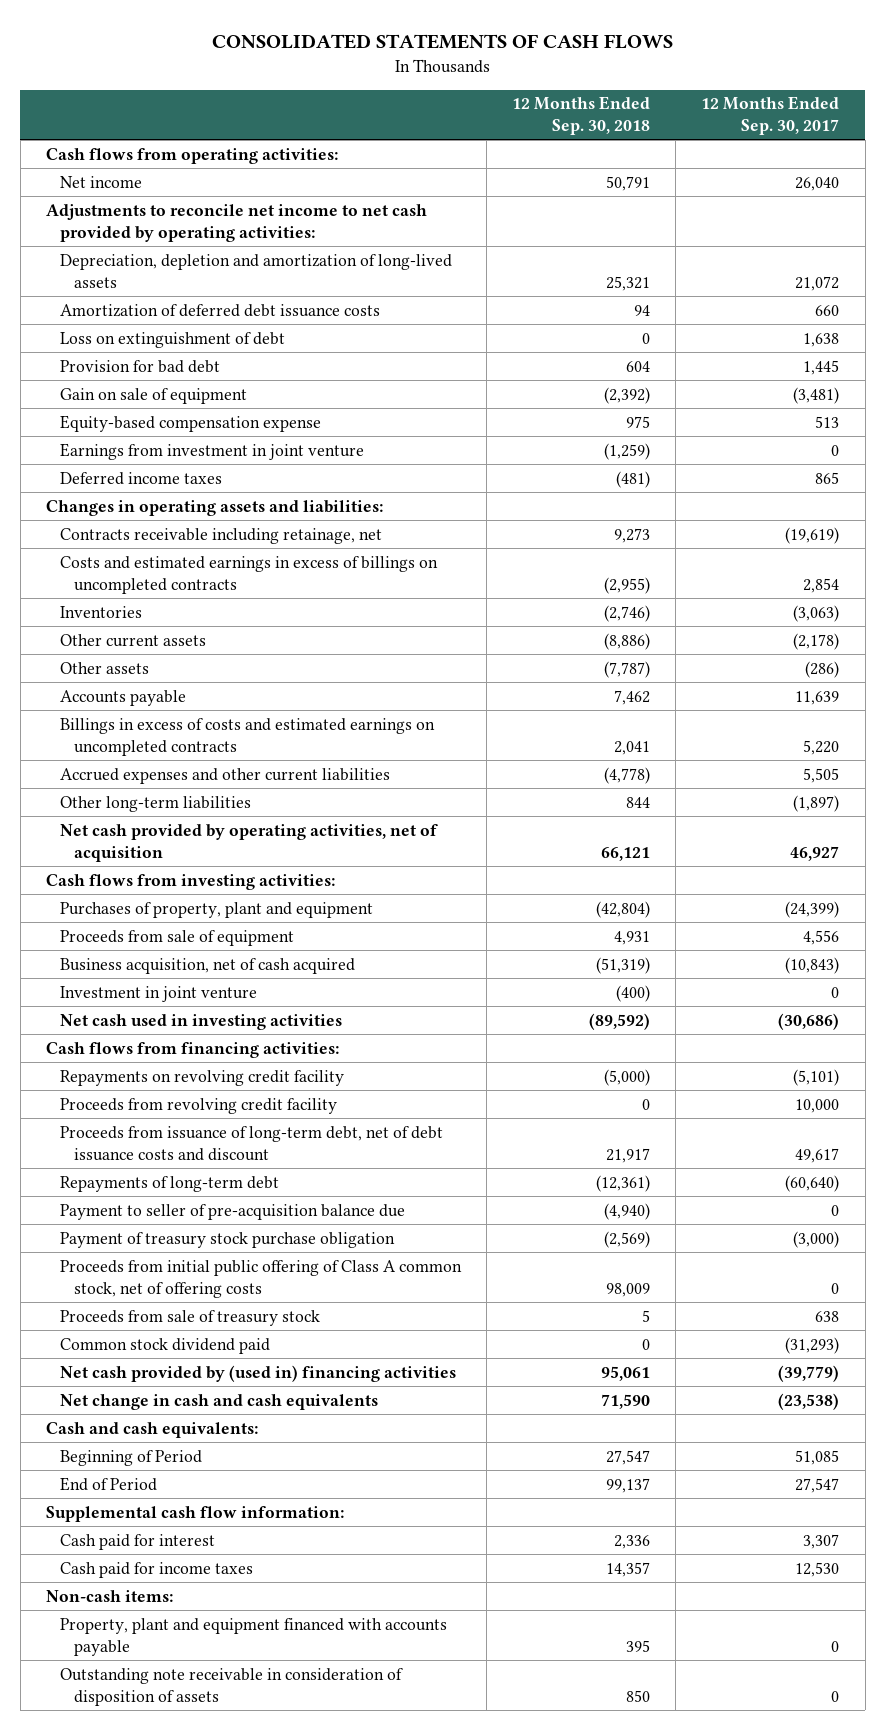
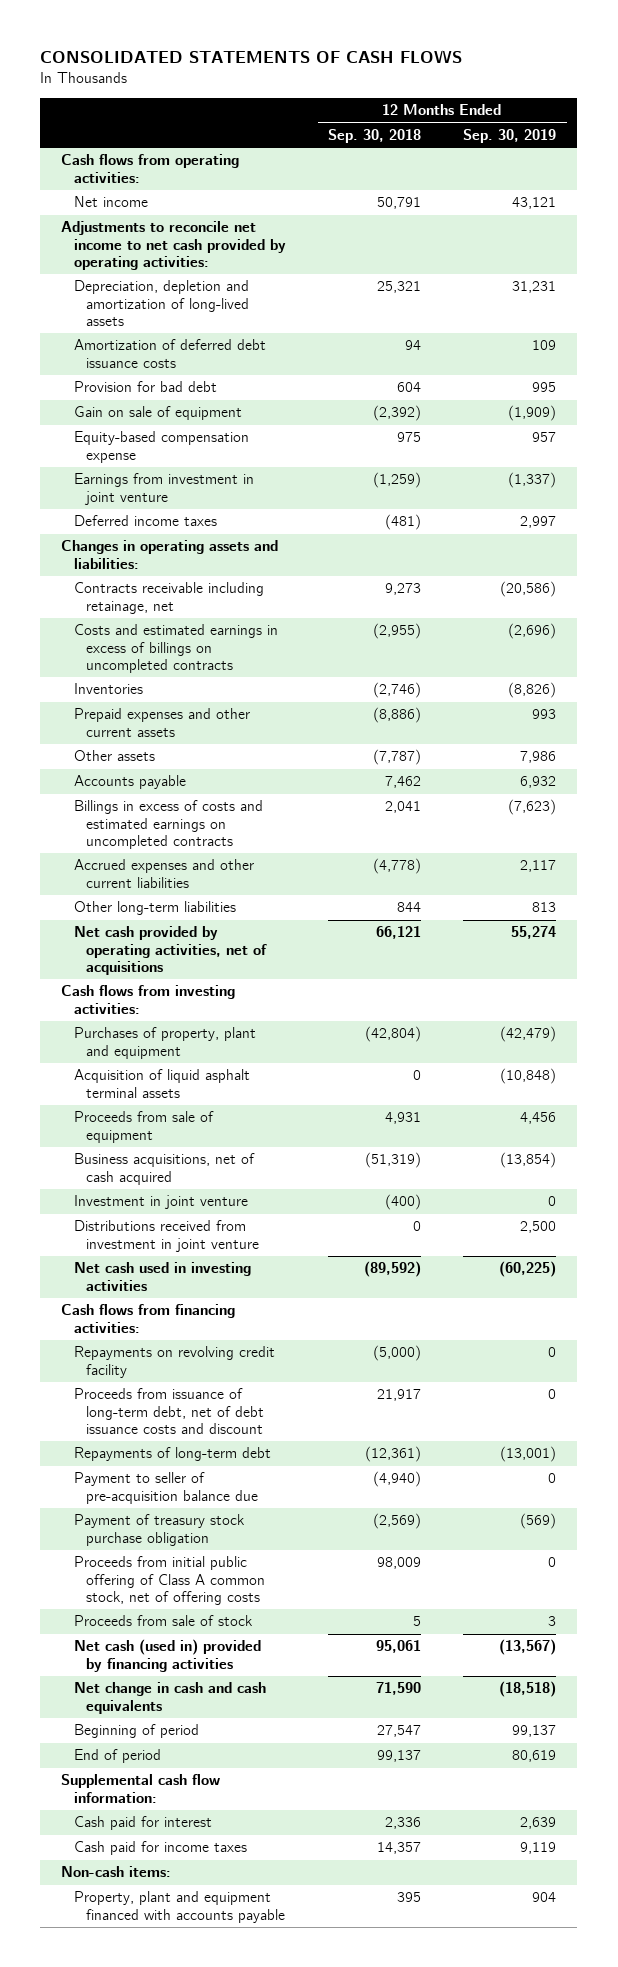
- | 12 Months Ended Sep. 30, 2018 | 12 Months Ended Sep. 30, 2017
+ | 12 Months Ended Sep. 30, 2018 | 12 Months Ended Sep. 30, 2019
- Loss on extinguishment of debt | 0 | 1,638
- Other current assets | (8,886) | (2,178)
+ Prepaid expenses and other current assets | (8,886) | 993
- Net cash provided by operating activities, net of acquisition | 66,121 | 46,927
+ Net cash provided by operating activities, net of acquisitions | 66,121 | 55,274
+ Acquisition of liquid asphalt terminal assets | 0 | (10,848)
- Business acquisition, net of cash acquired | (51,319) | (10,843)
+ Business acquisitions, net of cash acquired | (51,319) | (13,854)
+ Distributions received from investment in joint venture | 0 | 2,500
- Proceeds from revolving credit facility | 0 | 10,000
- Proceeds from sale of treasury stock | 5 | 638
- Common stock dividend paid | 0 | (31,293)
- Net cash provided by (used in) financing activities | 95,061 | (39,779)
+ Proceeds from sale of stock | 5 | 3
+ Net cash (used in) provided by financing activities | 95,061 | (13,567)
- Cash and cash equivalents:
- Beginning of Period | 27,547 | 51,085
- End of Period | 99,137 | 27,547
+ Beginning of period | 27,547 | 99,137
+ End of period | 99,137 | 80,619
- Outstanding note receivable in consideration of disposition of assets | 850 | 0

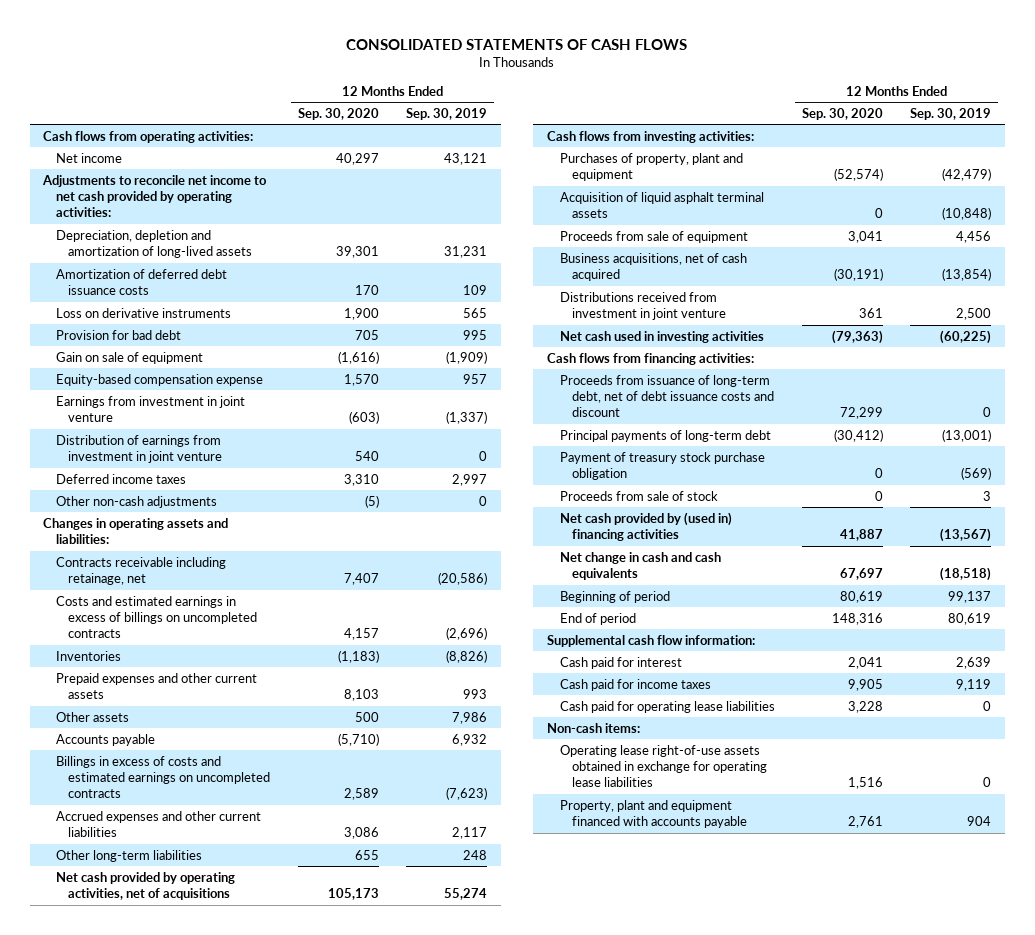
- | 12 Months Ended Sep. 30, 2018 | 12 Months Ended Sep. 30, 2019
+ | 12 Months Ended Sep. 30, 2020 | 12 Months Ended Sep. 30, 2019
+ Loss on derivative instruments | 1,900 | 565
+ Distribution of earnings from investment in joint venture | 540 | 0
+ Other non-cash adjustments | (5) | 0
- Other long-term liabilities | 844 | 813
+ Other long-term liabilities | 655 | 248
- Investment in joint venture | (400) | 0
- Repayments on revolving credit facility | (5,000) | 0
- Repayments of long-term debt | (12,361) | (13,001)
- Payment to seller of pre-acquisition balance due | (4,940) | 0
+ Principal payments of long-term debt | (30,412) | (13,001)
- Proceeds from initial public offering of Class A common stock, net of offering costs | 98,009 | 0
- Net cash (used in) provided by financing activities | 95,061 | (13,567)
+ Net cash provided by (used in) financing activities | 41,887 | (13,567)
+ Cash paid for operating lease liabilities | 3,228 | 0
+ Operating lease right-of-use assets obtained in exchange for operating lease liabilities | 1,516 | 0

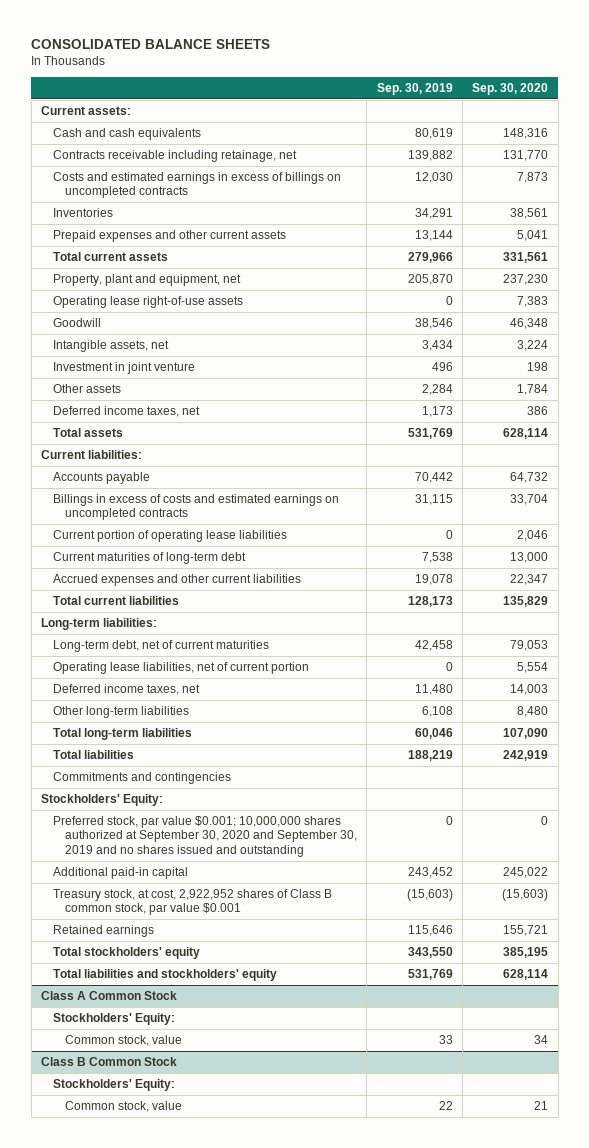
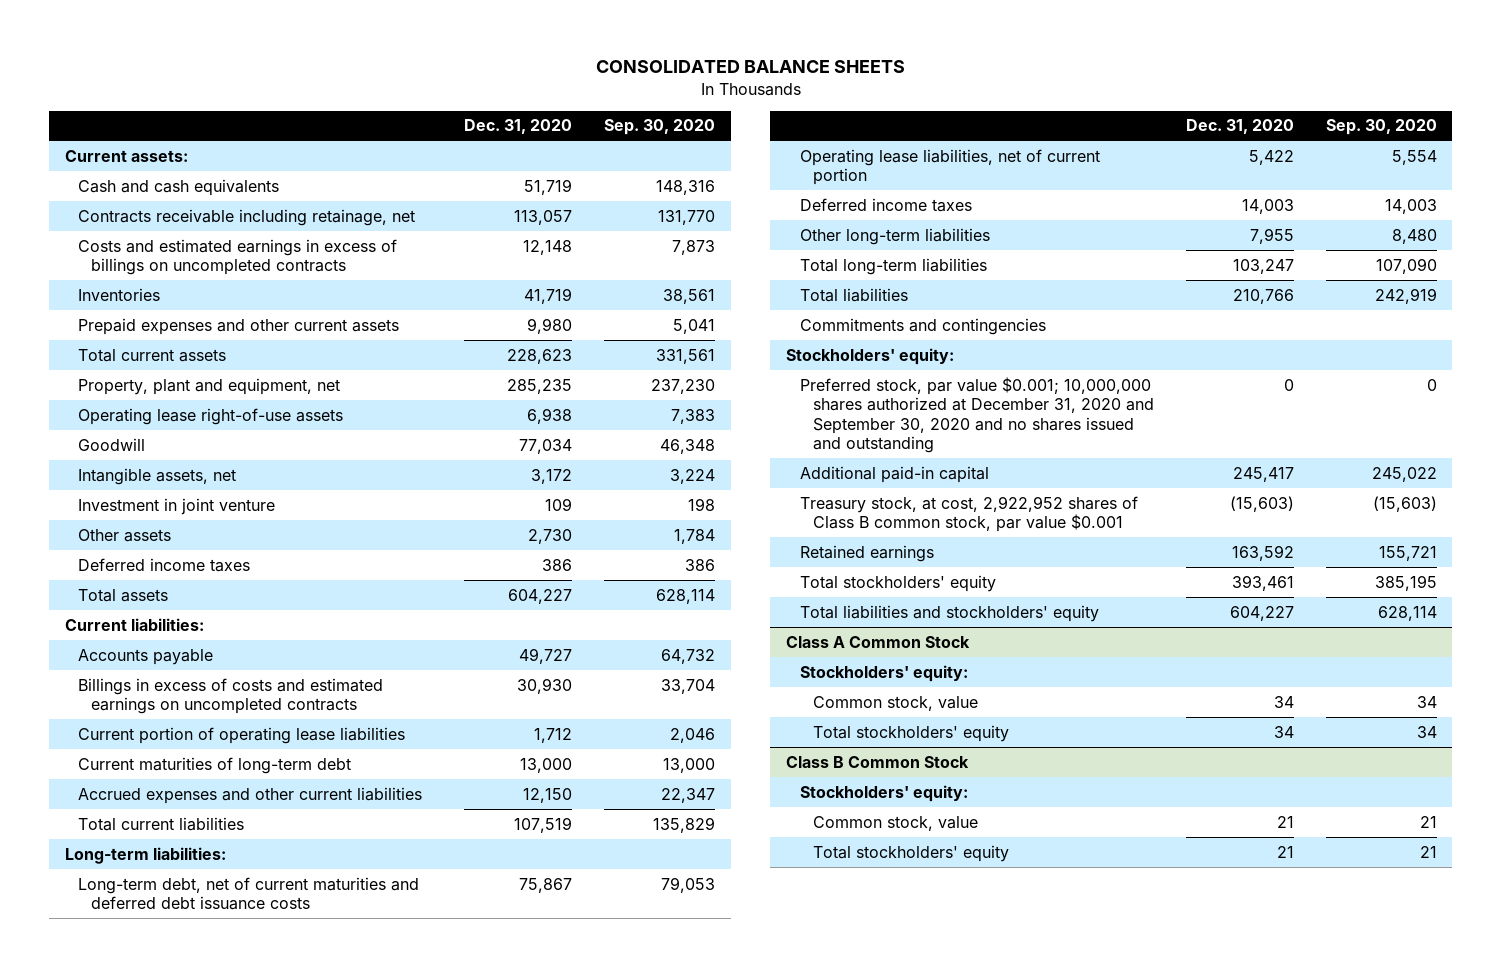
- | Sep. 30, 2019 | Sep. 30, 2020
+ | Dec. 31, 2020 | Sep. 30, 2020
- Deferred income taxes, net | 1,173 | 386
+ Deferred income taxes | 386 | 386
- Long-term debt, net of current maturities | 42,458 | 79,053
+ Long-term debt, net of current maturities and deferred debt issuance costs | 75,867 | 79,053
- Deferred income taxes, net | 11,480 | 14,003
+ Deferred income taxes | 14,003 | 14,003
- Stockholders' Equity:
- Preferred stock, par value $0.001; 10,000,000 shares authorized at September 30, 2020 and September 30, 2019 and no shares issued and outstanding | 0 | 0
+ Stockholders' equity:
+ Preferred stock, par value $0.001; 10,000,000 shares authorized at December 31, 2020 and September 30, 2020 and no shares issued and outstanding | 0 | 0
@ Class A Common Stock
- Stockholders' Equity:
+ Stockholders' equity:
+ Total stockholders' equity | 34 | 34
@ Class B Common Stock
- Stockholders' Equity:
+ Stockholders' equity:
+ Total stockholders' equity | 21 | 21

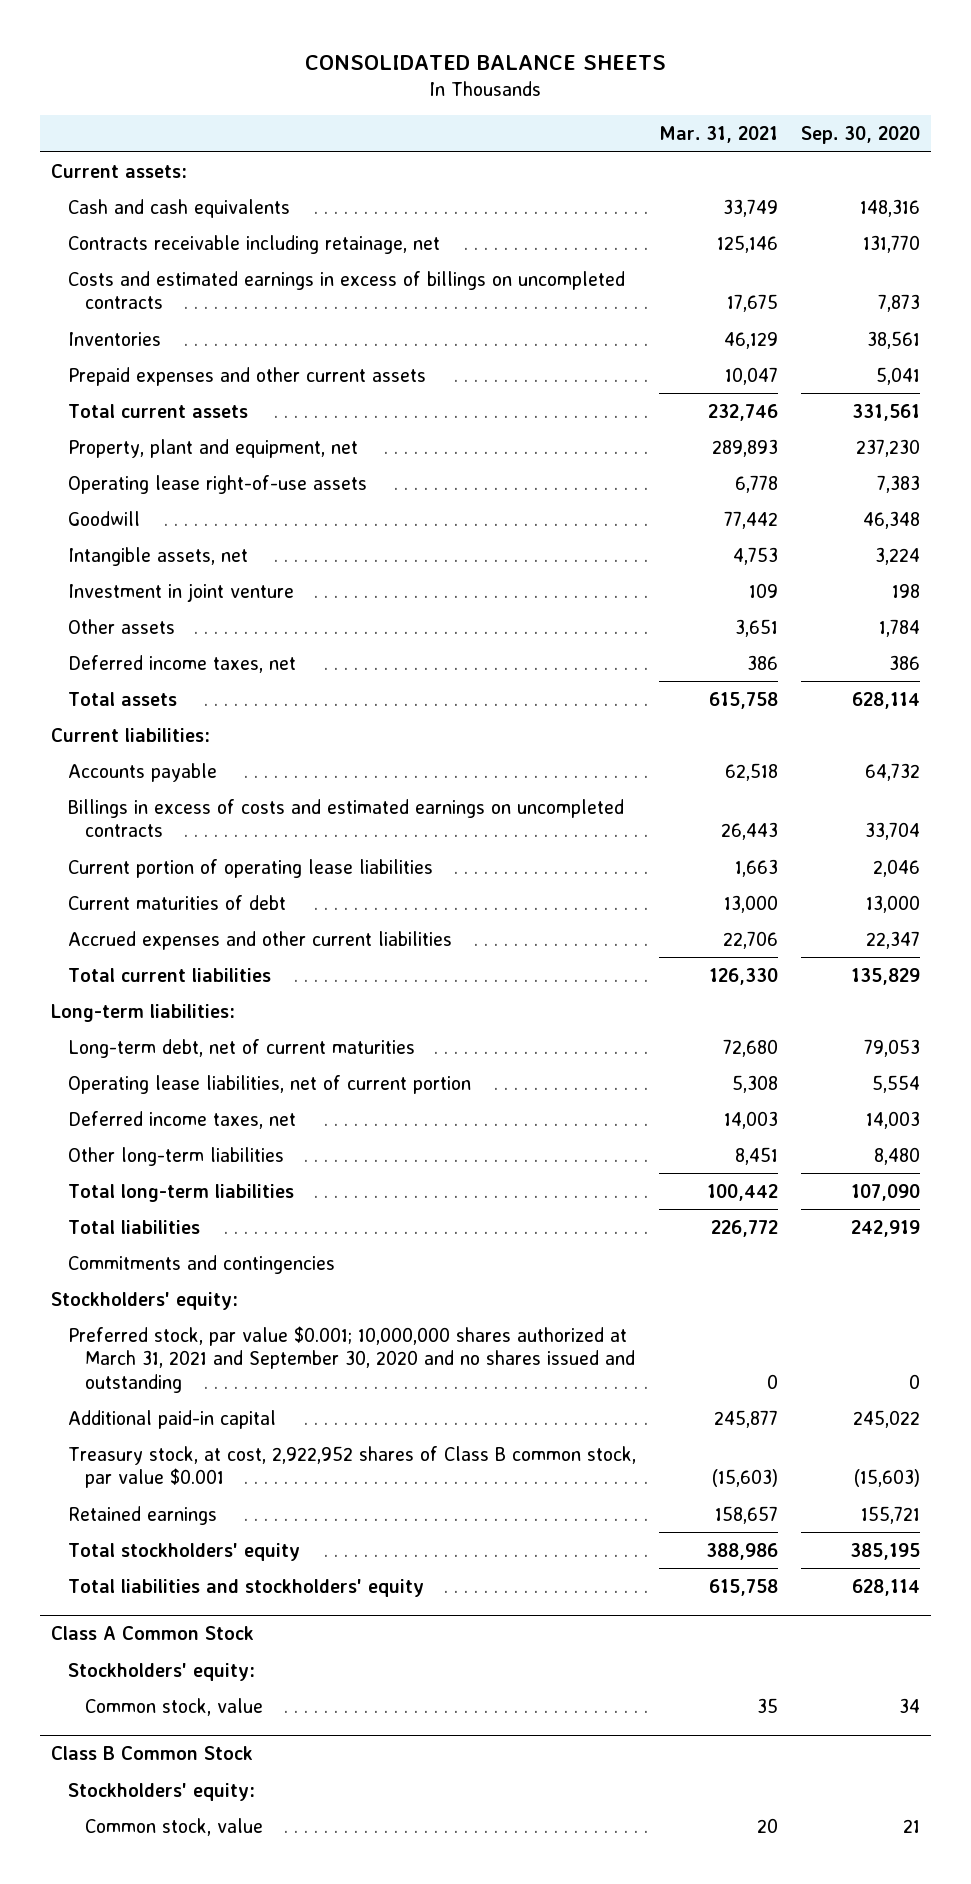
- | Dec. 31, 2020 | Sep. 30, 2020
+ | Mar. 31, 2021 | Sep. 30, 2020
- Deferred income taxes | 386 | 386
+ Deferred income taxes, net | 386 | 386
- Current maturities of long-term debt | 13,000 | 13,000
+ Current maturities of debt | 13,000 | 13,000
- Long-term debt, net of current maturities and deferred debt issuance costs | 75,867 | 79,053
+ Long-term debt, net of current maturities | 72,680 | 79,053
- Deferred income taxes | 14,003 | 14,003
+ Deferred income taxes, net | 14,003 | 14,003
- Preferred stock, par value $0.001; 10,000,000 shares authorized at December 31, 2020 and September 30, 2020 and no shares issued and outstanding | 0 | 0
+ Preferred stock, par value $0.001; 10,000,000 shares authorized at March 31, 2021 and September 30, 2020 and no shares issued and outstanding | 0 | 0
@ Class A Common Stock
- Total stockholders' equity | 34 | 34
@ Class B Common Stock
- Total stockholders' equity | 21 | 21

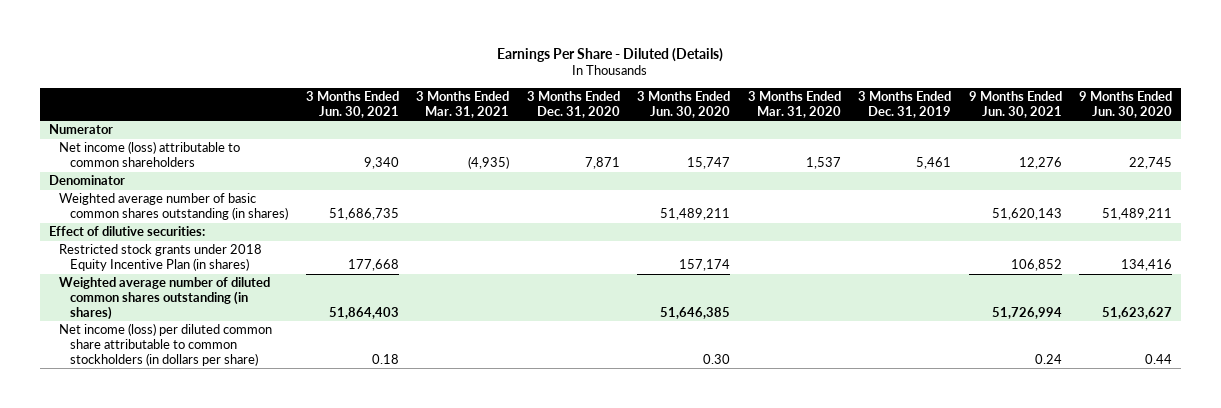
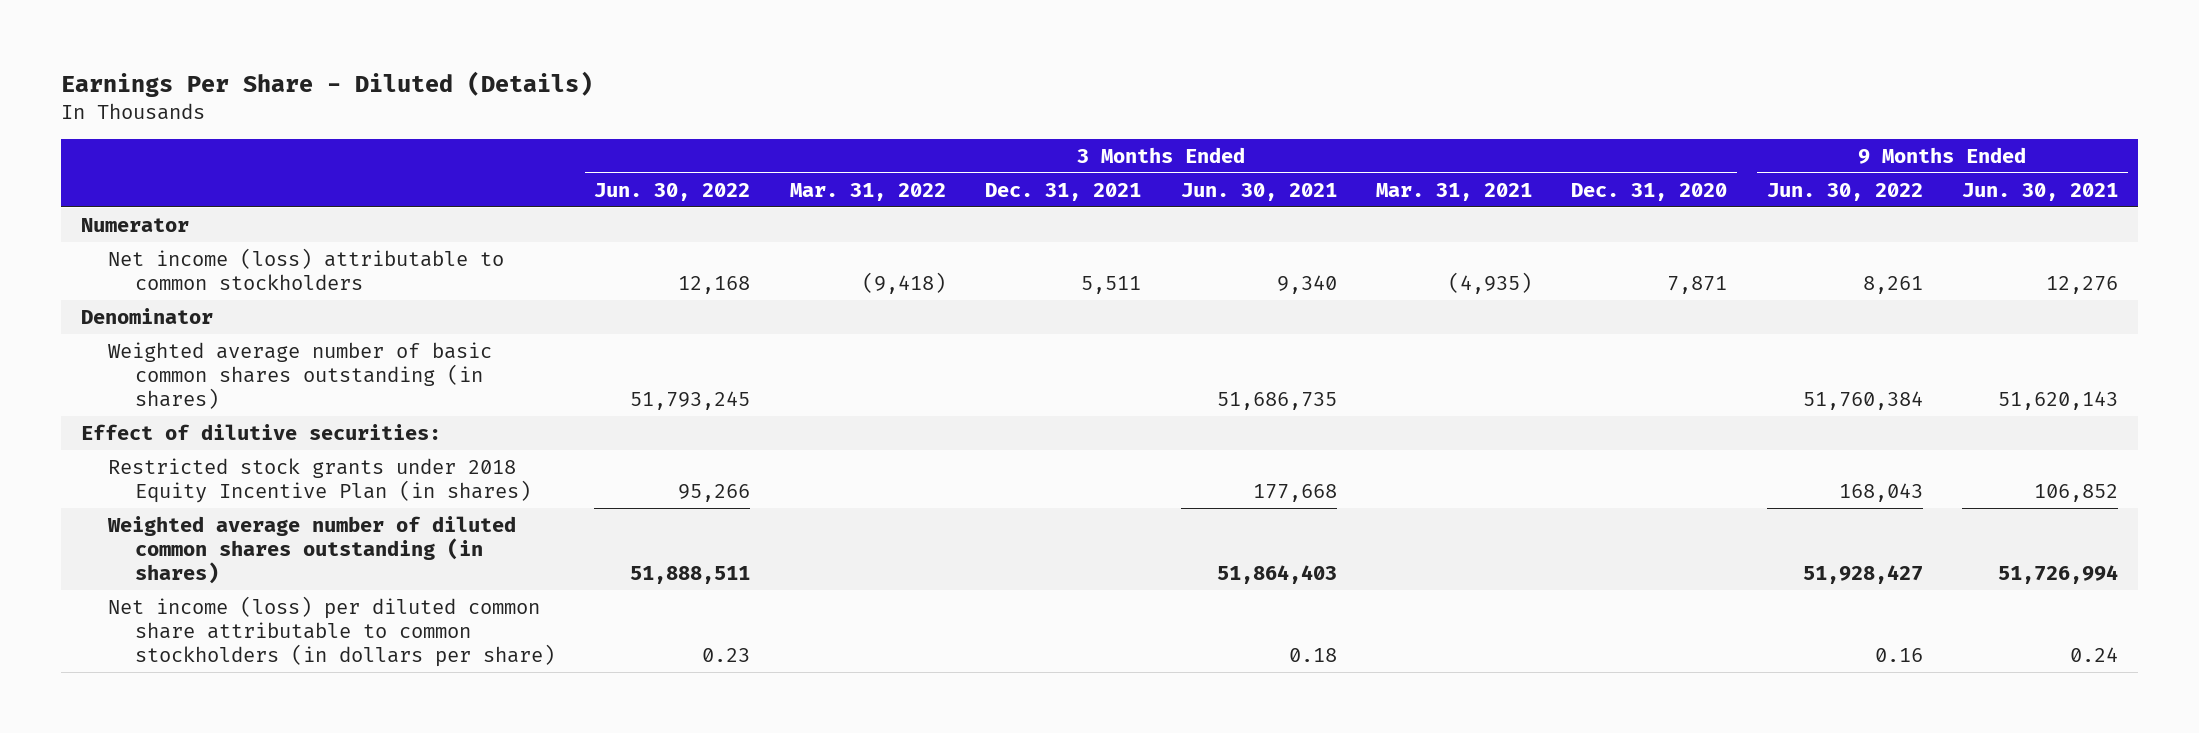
- | 3 Months Ended Jun. 30, 2021 | 3 Months Ended Mar. 31, 2021 | 3 Months Ended Dec. 31, 2020 | 3 Months Ended Jun. 30, 2020 | 3 Months Ended Mar. 31, 2020 | 3 Months Ended Dec. 31, 2019 | 9 Months Ended Jun. 30, 2021 | 9 Months Ended Jun. 30, 2020
+ | 3 Months Ended Jun. 30, 2022 | 3 Months Ended Mar. 31, 2022 | 3 Months Ended Dec. 31, 2021 | 3 Months Ended Jun. 30, 2021 | 3 Months Ended Mar. 31, 2021 | 3 Months Ended Dec. 31, 2020 | 9 Months Ended Jun. 30, 2022 | 9 Months Ended Jun. 30, 2021
- Net income (loss) attributable to common shareholders | 9,340 | (4,935) | 7,871 | 15,747 | 1,537 | 5,461 | 12,276 | 22,745
+ Net income (loss) attributable to common stockholders | 12,168 | (9,418) | 5,511 | 9,340 | (4,935) | 7,871 | 8,261 | 12,276

